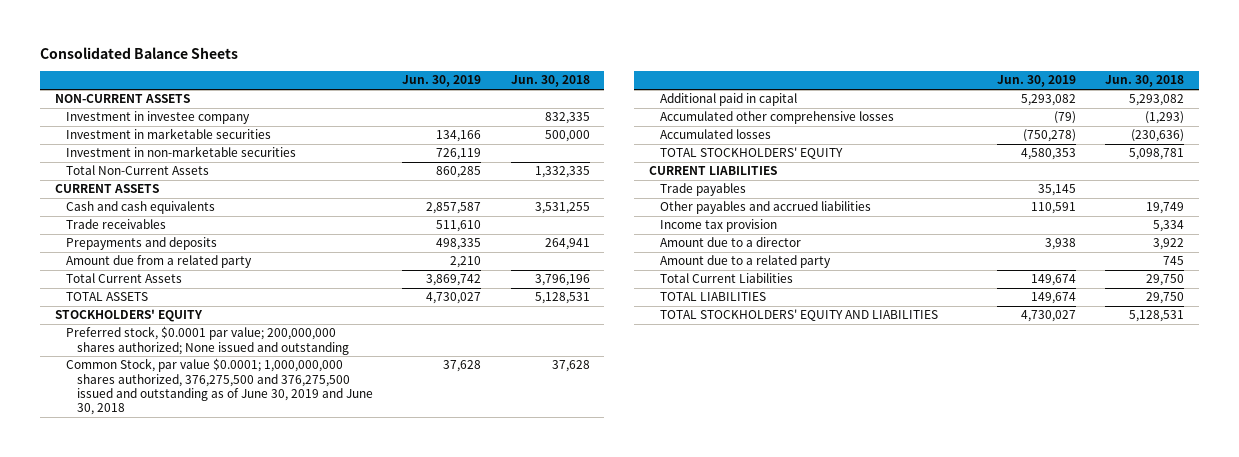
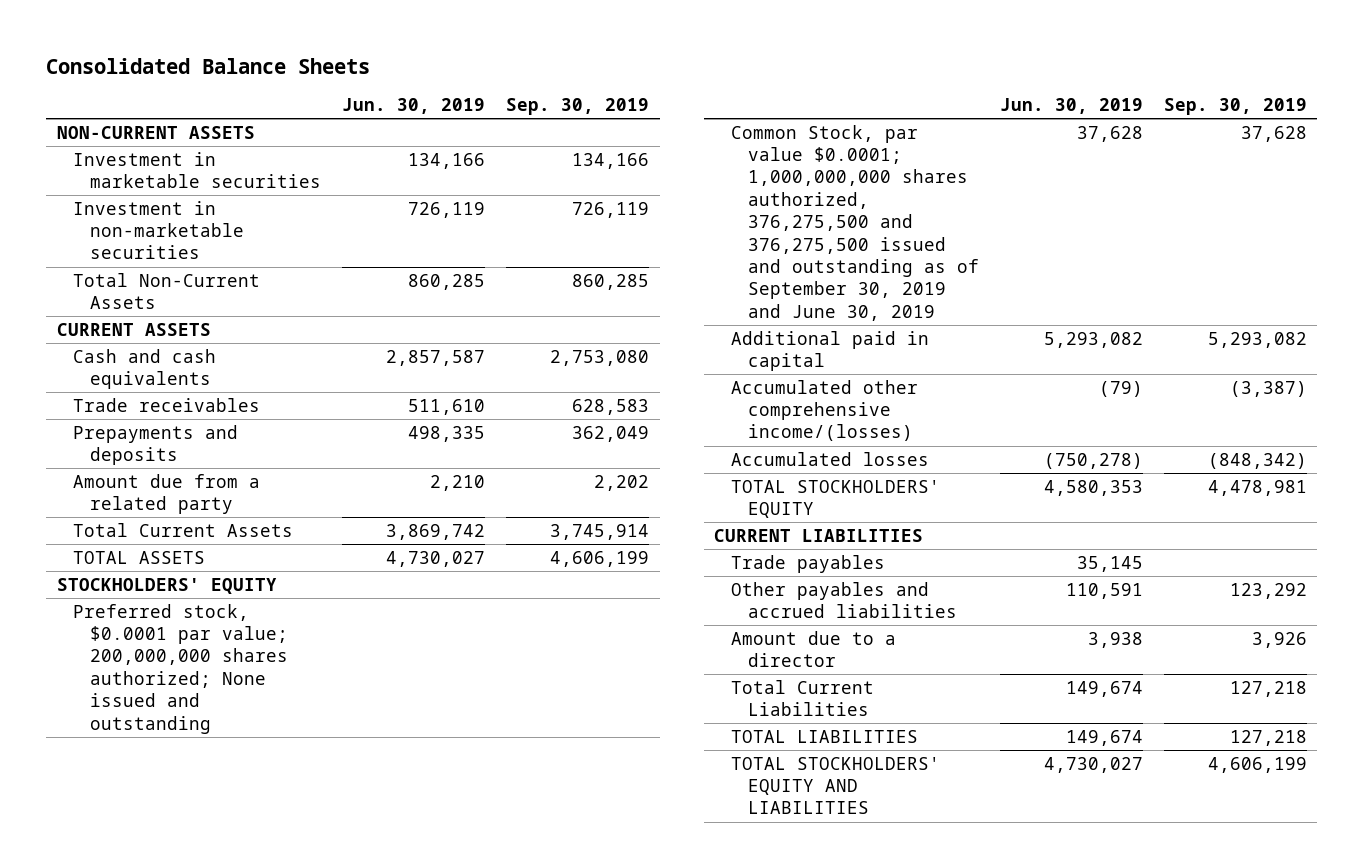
- | Jun. 30, 2019 | Jun. 30, 2018
+ | Jun. 30, 2019 | Sep. 30, 2019
- Investment in investee company | | 832,335
- Common Stock, par value $0.0001; 1,000,000,000 shares authorized, 376,275,500 and 376,275,500 issued and outstanding as of June 30, 2019 and June 30, 2018 | 37,628 | 37,628
+ Common Stock, par value $0.0001; 1,000,000,000 shares authorized, 376,275,500 and 376,275,500 issued and outstanding as of September 30, 2019 and June 30, 2019 | 37,628 | 37,628
- Accumulated other comprehensive losses | (79) | (1,293)
+ Accumulated other comprehensive income/(losses) | (79) | (3,387)
- Income tax provision | | 5,334
- Amount due to a related party | | 745

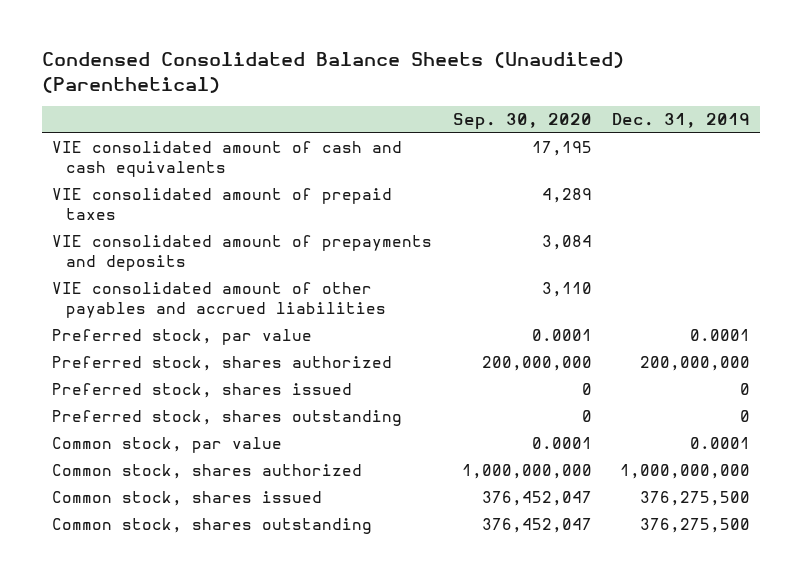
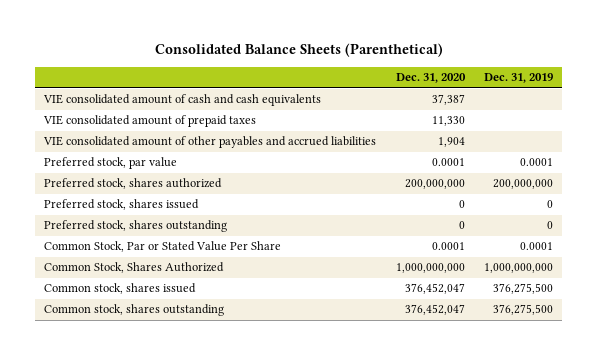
- Condensed Consolidated Balance Sheets (Unaudited) (Parenthetical)
+ Consolidated Balance Sheets (Parenthetical)
- | Sep. 30, 2020 | Dec. 31, 2019
+ | Dec. 31, 2020 | Dec. 31, 2019
- VIE consolidated amount of prepayments and deposits | 3,084 |
- Common stock, par value | 0.0001 | 0.0001
- Common stock, shares authorized | 1,000,000,000 | 1,000,000,000
+ Common Stock, Par or Stated Value Per Share | 0.0001 | 0.0001
+ Common Stock, Shares Authorized | 1,000,000,000 | 1,000,000,000

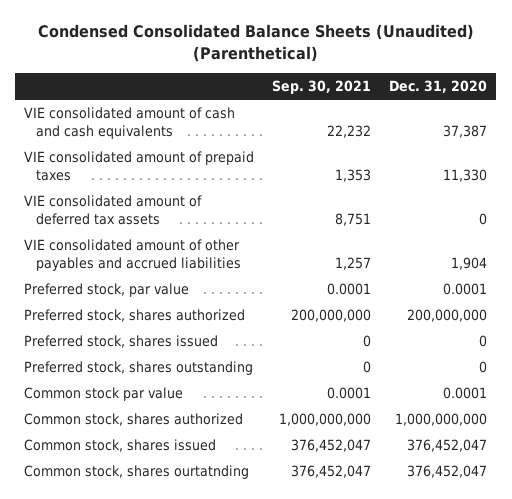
- Consolidated Balance Sheets (Parenthetical)
+ Condensed Consolidated Balance Sheets (Unaudited) (Parenthetical)
- | Dec. 31, 2020 | Dec. 31, 2019
+ | Sep. 30, 2021 | Dec. 31, 2020
+ VIE consolidated amount of deferred tax assets | 8,751 | 0
- Common Stock, Par or Stated Value Per Share | 0.0001 | 0.0001
- Common Stock, Shares Authorized | 1,000,000,000 | 1,000,000,000
+ Common stock par value | 0.0001 | 0.0001
+ Common stock, shares authorized | 1,000,000,000 | 1,000,000,000
- Common stock, shares outstanding | 376,452,047 | 376,275,500
+ Common stock, shares ourtatnding | 376,452,047 | 376,452,047

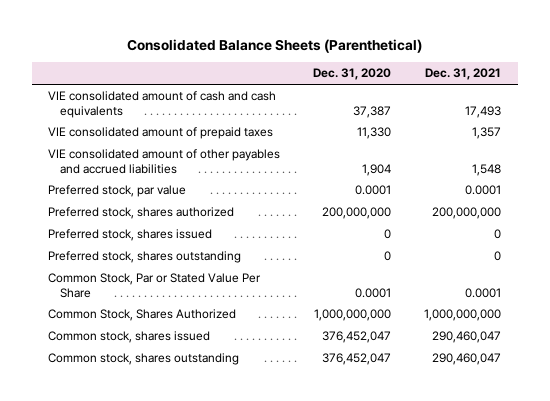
- Condensed Consolidated Balance Sheets (Unaudited) (Parenthetical)
+ Consolidated Balance Sheets (Parenthetical)
- | Sep. 30, 2021 | Dec. 31, 2020
+ | Dec. 31, 2020 | Dec. 31, 2021
- VIE consolidated amount of deferred tax assets | 8,751 | 0
- Common stock par value | 0.0001 | 0.0001
- Common stock, shares authorized | 1,000,000,000 | 1,000,000,000
+ Common Stock, Par or Stated Value Per Share | 0.0001 | 0.0001
+ Common Stock, Shares Authorized | 1,000,000,000 | 1,000,000,000
- Common stock, shares ourtatnding | 376,452,047 | 376,452,047
+ Common stock, shares outstanding | 376,452,047 | 290,460,047

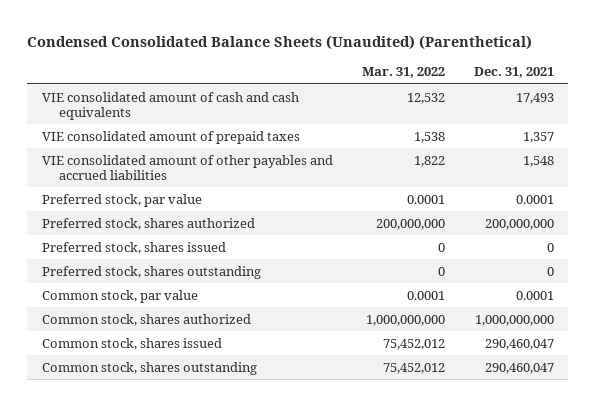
- Consolidated Balance Sheets (Parenthetical)
+ Condensed Consolidated Balance Sheets (Unaudited) (Parenthetical)
- | Dec. 31, 2020 | Dec. 31, 2021
+ | Mar. 31, 2022 | Dec. 31, 2021
- Common Stock, Par or Stated Value Per Share | 0.0001 | 0.0001
- Common Stock, Shares Authorized | 1,000,000,000 | 1,000,000,000
+ Common stock, par value | 0.0001 | 0.0001
+ Common stock, shares authorized | 1,000,000,000 | 1,000,000,000

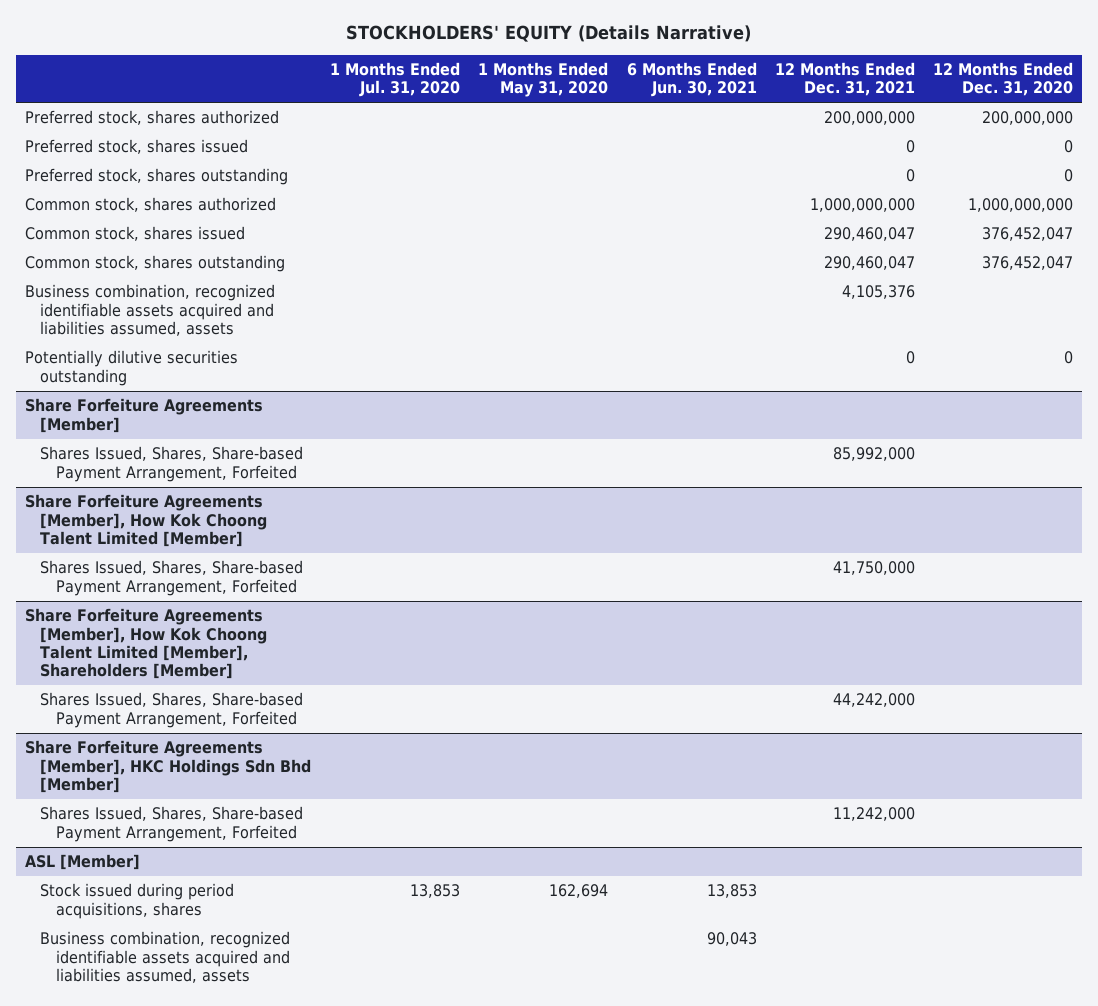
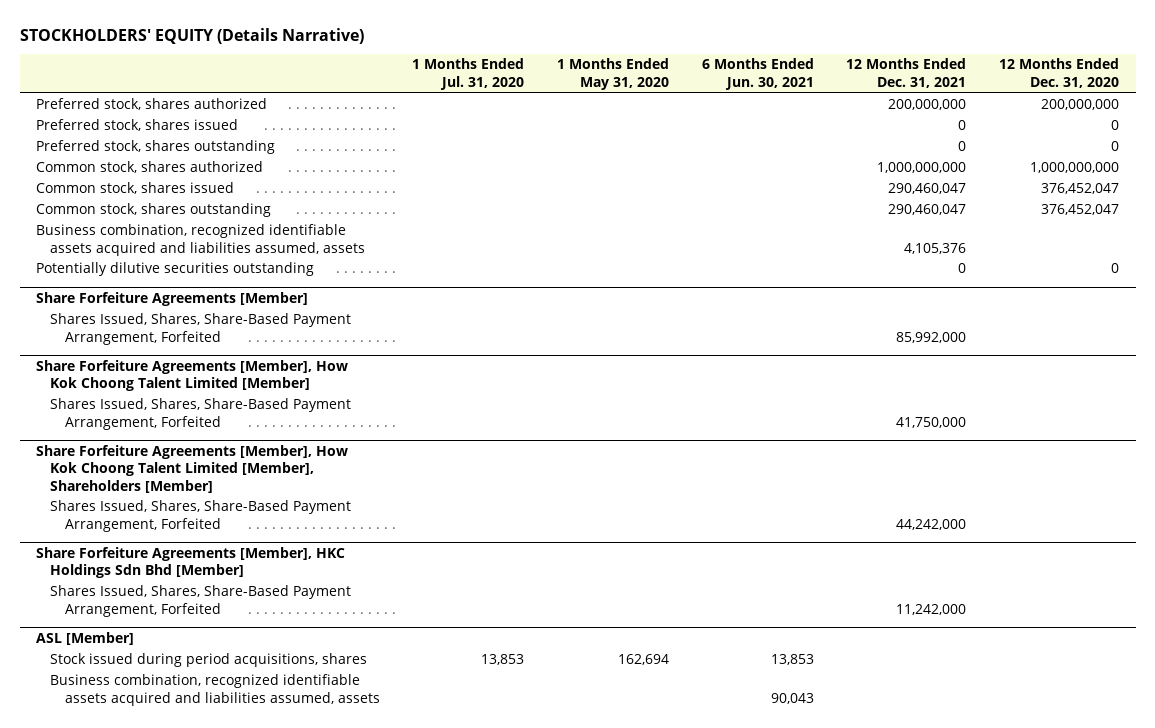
@ Share Forfeiture Agreements [Member]
- Shares Issued, Shares, Share-based Payment Arrangement, Forfeited | | | | 85,992,000 |
+ Shares Issued, Shares, Share-Based Payment Arrangement, Forfeited | | | | 85,992,000 |
@ Share Forfeiture Agreements [Member], How Kok Choong Talent Limited [Member]
- Shares Issued, Shares, Share-based Payment Arrangement, Forfeited | | | | 41,750,000 |
+ Shares Issued, Shares, Share-Based Payment Arrangement, Forfeited | | | | 41,750,000 |
@ Share Forfeiture Agreements [Member], How Kok Choong Talent Limited [Member], Shareholders [Member]
- Shares Issued, Shares, Share-based Payment Arrangement, Forfeited | | | | 44,242,000 |
+ Shares Issued, Shares, Share-Based Payment Arrangement, Forfeited | | | | 44,242,000 |
@ Share Forfeiture Agreements [Member], HKC Holdings Sdn Bhd [Member]
- Shares Issued, Shares, Share-based Payment Arrangement, Forfeited | | | | 11,242,000 |
+ Shares Issued, Shares, Share-Based Payment Arrangement, Forfeited | | | | 11,242,000 |

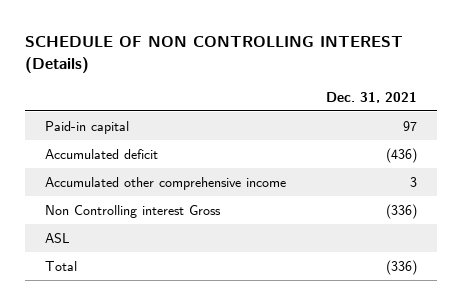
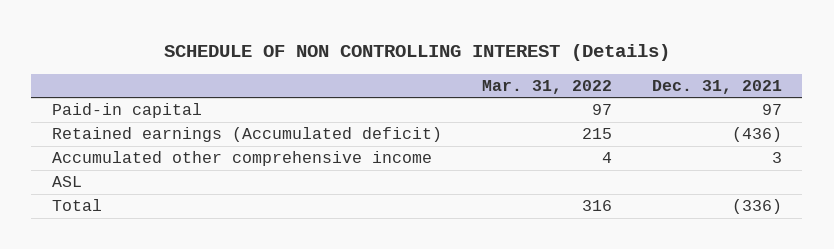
- | Dec. 31, 2021
+ | Mar. 31, 2022 | Dec. 31, 2021
- Accumulated deficit | (436)
+ Retained earnings (Accumulated deficit) | 215 | (436)
- Non Controlling interest Gross | (336)

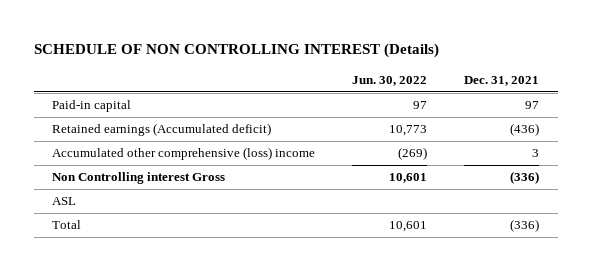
- | Mar. 31, 2022 | Dec. 31, 2021
+ | Jun. 30, 2022 | Dec. 31, 2021
- Accumulated other comprehensive income | 4 | 3
+ Accumulated other comprehensive (loss) income | (269) | 3
+ Non Controlling interest Gross | 10,601 | (336)

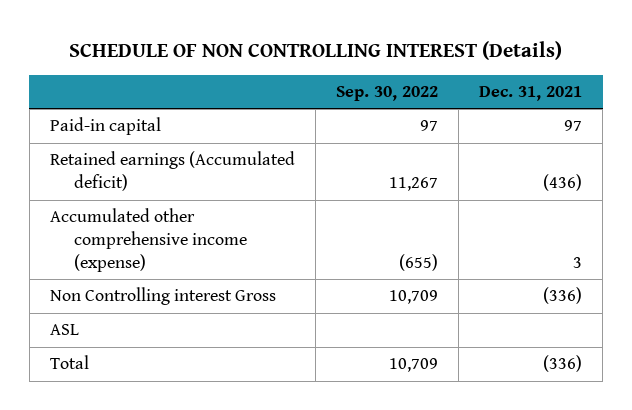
- | Jun. 30, 2022 | Dec. 31, 2021
+ | Sep. 30, 2022 | Dec. 31, 2021
- Accumulated other comprehensive (loss) income | (269) | 3
+ Accumulated other comprehensive income (expense) | (655) | 3

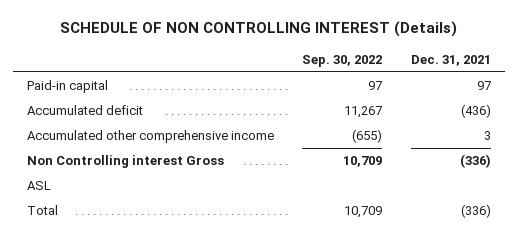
- Retained earnings (Accumulated deficit) | 11,267 | (436)
- Accumulated other comprehensive income (expense) | (655) | 3
+ Accumulated deficit | 11,267 | (436)
+ Accumulated other comprehensive income | (655) | 3

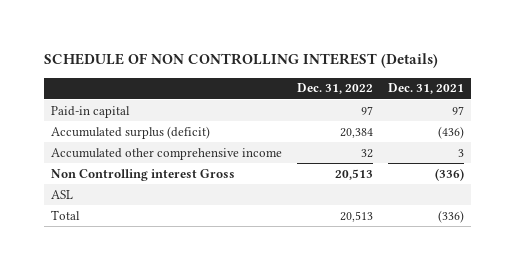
- | Sep. 30, 2022 | Dec. 31, 2021
+ | Dec. 31, 2022 | Dec. 31, 2021
- Accumulated deficit | 11,267 | (436)
+ Accumulated surplus (deficit) | 20,384 | (436)

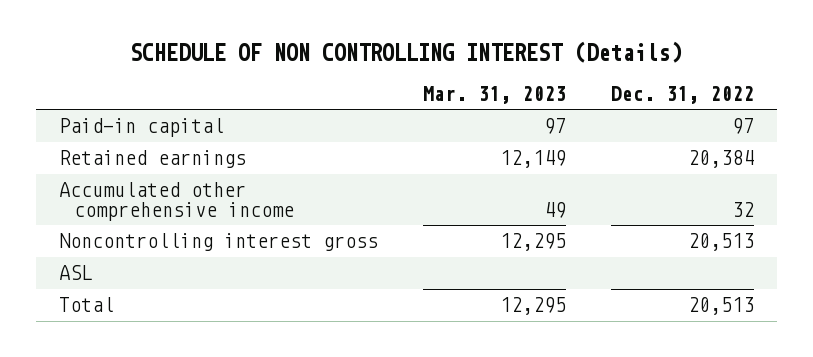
- | Dec. 31, 2022 | Dec. 31, 2021
+ | Mar. 31, 2023 | Dec. 31, 2022
- Accumulated surplus (deficit) | 20,384 | (436)
+ Retained earnings | 12,149 | 20,384
- Non Controlling interest Gross | 20,513 | (336)
+ Noncontrolling interest gross | 12,295 | 20,513

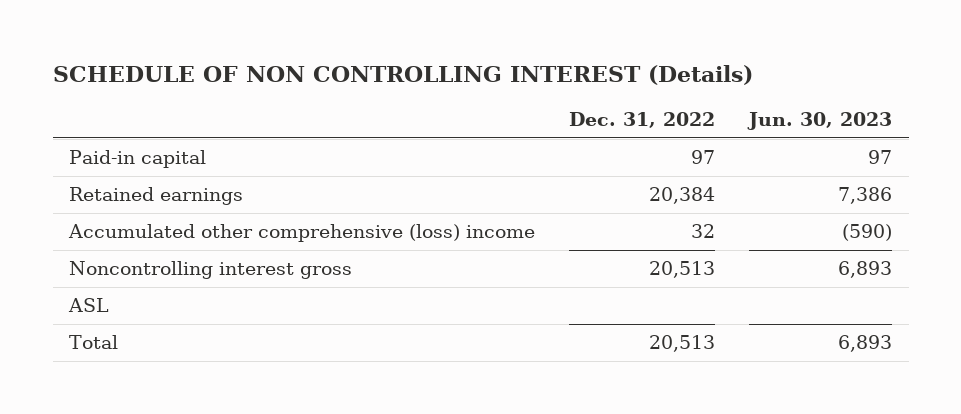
- | Mar. 31, 2023 | Dec. 31, 2022
+ | Dec. 31, 2022 | Jun. 30, 2023
- Accumulated other comprehensive income | 49 | 32
+ Accumulated other comprehensive (loss) income | 32 | (590)

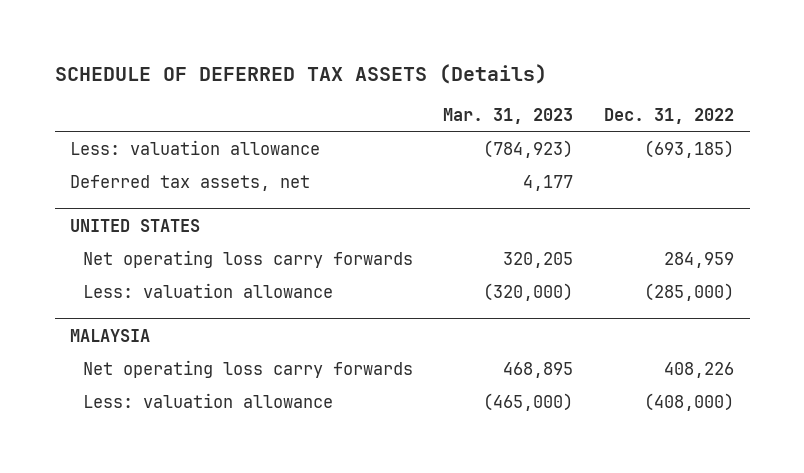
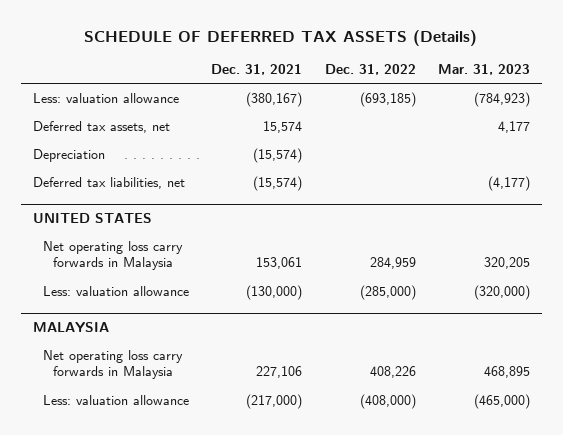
- | Mar. 31, 2023 | Dec. 31, 2022
+ | Dec. 31, 2021 | Dec. 31, 2022 | Mar. 31, 2023
+ Depreciation | (15,574) | |
+ Deferred tax liabilities, net | (15,574) | | (4,177)
@ UNITED STATES
- Net operating loss carry forwards | 320,205 | 284,959
+ Net operating loss carry forwards in Malaysia | 153,061 | 284,959 | 320,205
@ MALAYSIA
- Net operating loss carry forwards | 468,895 | 408,226
+ Net operating loss carry forwards in Malaysia | 227,106 | 408,226 | 468,895

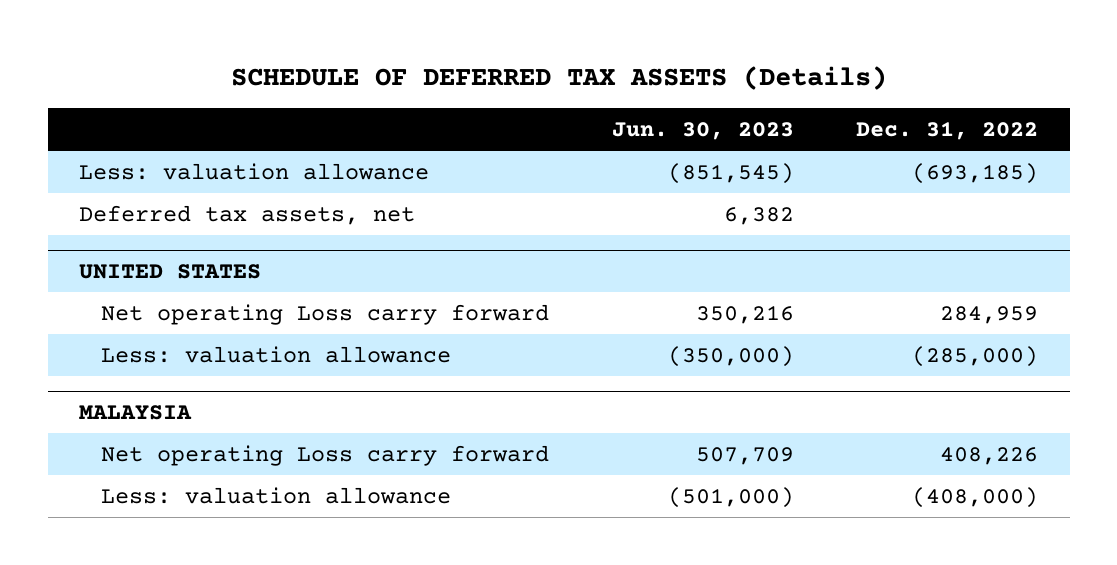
- | Dec. 31, 2021 | Dec. 31, 2022 | Mar. 31, 2023
+ | Jun. 30, 2023 | Dec. 31, 2022
- Depreciation | (15,574) | |
- Deferred tax liabilities, net | (15,574) | | (4,177)
@ UNITED STATES
- Net operating loss carry forwards in Malaysia | 153,061 | 284,959 | 320,205
+ Net operating Loss carry forward | 350,216 | 284,959
@ MALAYSIA
- Net operating loss carry forwards in Malaysia | 227,106 | 408,226 | 468,895
+ Net operating Loss carry forward | 507,709 | 408,226

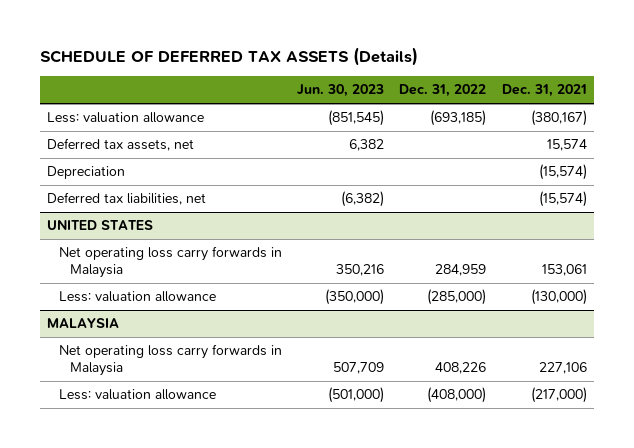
- | Jun. 30, 2023 | Dec. 31, 2022
+ | Jun. 30, 2023 | Dec. 31, 2022 | Dec. 31, 2021
+ Depreciation | | | (15,574)
+ Deferred tax liabilities, net | (6,382) | | (15,574)
@ UNITED STATES
- Net operating Loss carry forward | 350,216 | 284,959
+ Net operating loss carry forwards in Malaysia | 350,216 | 284,959 | 153,061
@ MALAYSIA
- Net operating Loss carry forward | 507,709 | 408,226
+ Net operating loss carry forwards in Malaysia | 507,709 | 408,226 | 227,106

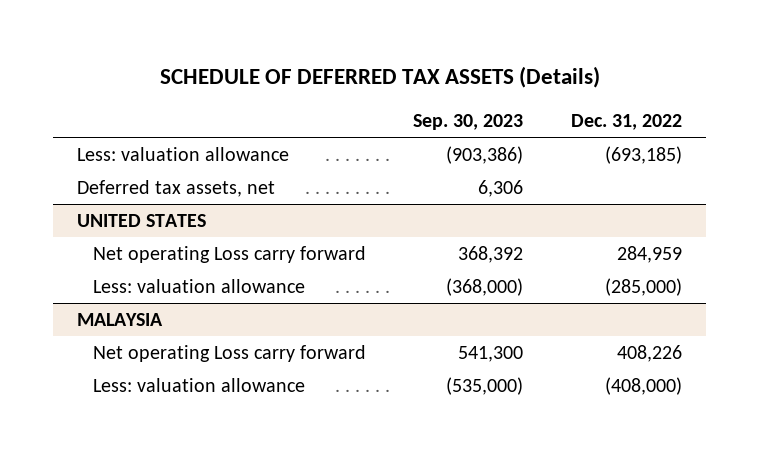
- | Jun. 30, 2023 | Dec. 31, 2022 | Dec. 31, 2021
+ | Sep. 30, 2023 | Dec. 31, 2022
- Depreciation | | | (15,574)
- Deferred tax liabilities, net | (6,382) | | (15,574)
@ UNITED STATES
- Net operating loss carry forwards in Malaysia | 350,216 | 284,959 | 153,061
+ Net operating Loss carry forward | 368,392 | 284,959
@ MALAYSIA
- Net operating loss carry forwards in Malaysia | 507,709 | 408,226 | 227,106
+ Net operating Loss carry forward | 541,300 | 408,226

